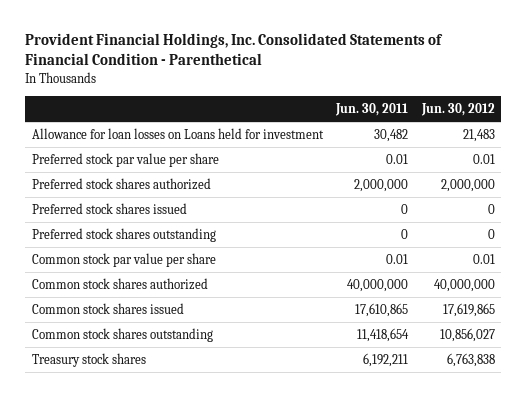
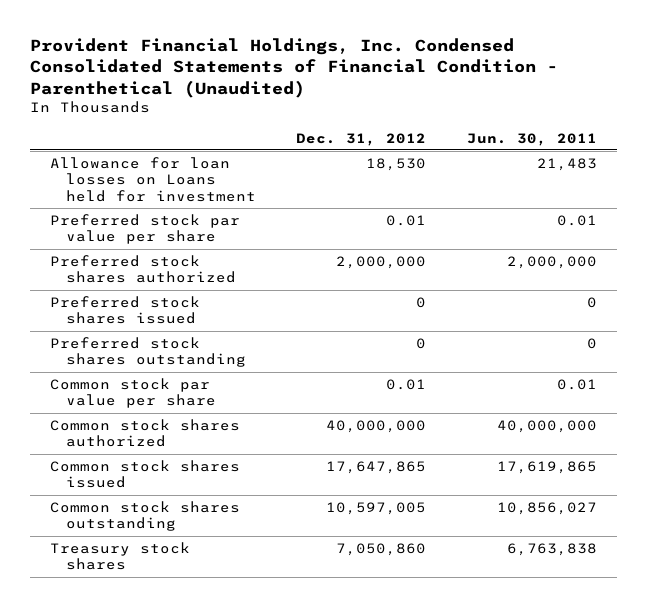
- Provident Financial Holdings, Inc. Consolidated Statements of Financial Condition - Parenthetical
+ Provident Financial Holdings, Inc. Condensed Consolidated Statements of Financial Condition - Parenthetical (Unaudited)
- | Jun. 30, 2011 | Jun. 30, 2012
+ | Dec. 31, 2012 | Jun. 30, 2011
- Allowance for loan losses on Loans held for investment | 30,482 | 21,483
+ Allowance for loan losses on Loans held for investment | 18,530 | 21,483
- Common stock shares issued | 17,610,865 | 17,619,865
- Common stock shares outstanding | 11,418,654 | 10,856,027
- Treasury stock shares | 6,192,211 | 6,763,838
+ Common stock shares issued | 17,647,865 | 17,619,865
+ Common stock shares outstanding | 10,597,005 | 10,856,027
+ Treasury stock shares | 7,050,860 | 6,763,838

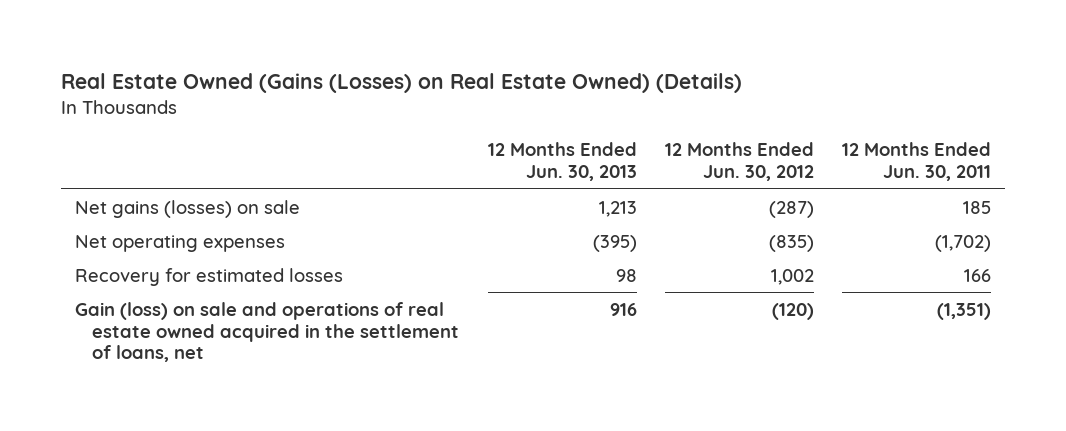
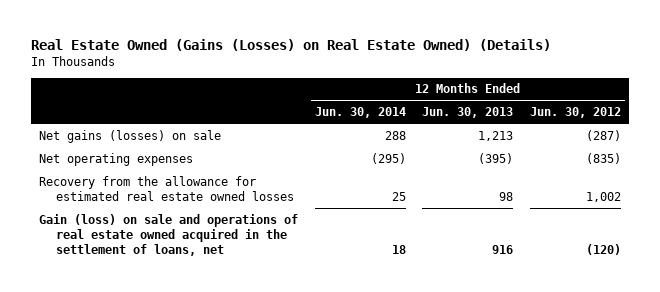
- | 12 Months Ended Jun. 30, 2013 | 12 Months Ended Jun. 30, 2012 | 12 Months Ended Jun. 30, 2011
+ | 12 Months Ended Jun. 30, 2014 | 12 Months Ended Jun. 30, 2013 | 12 Months Ended Jun. 30, 2012
- Recovery for estimated losses | 98 | 1,002 | 166
+ Recovery from the allowance for estimated real estate owned losses | 25 | 98 | 1,002

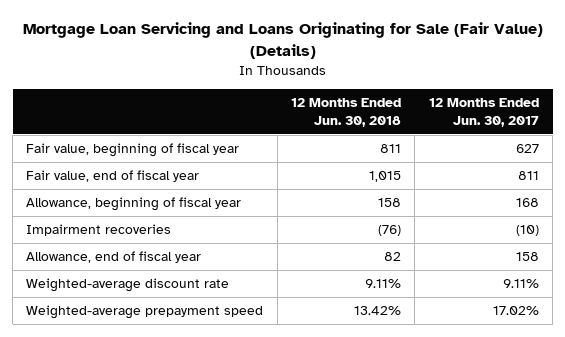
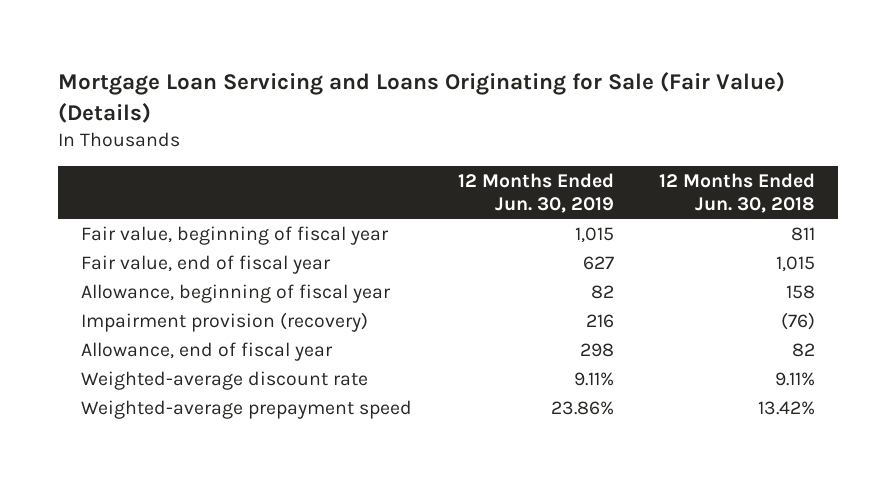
- | 12 Months Ended Jun. 30, 2018 | 12 Months Ended Jun. 30, 2017
+ | 12 Months Ended Jun. 30, 2019 | 12 Months Ended Jun. 30, 2018
- Impairment recoveries | (76) | (10)
+ Impairment provision (recovery) | 216 | (76)

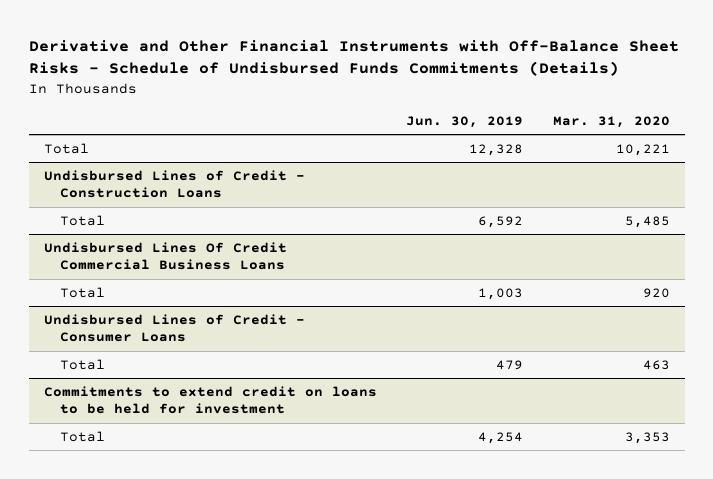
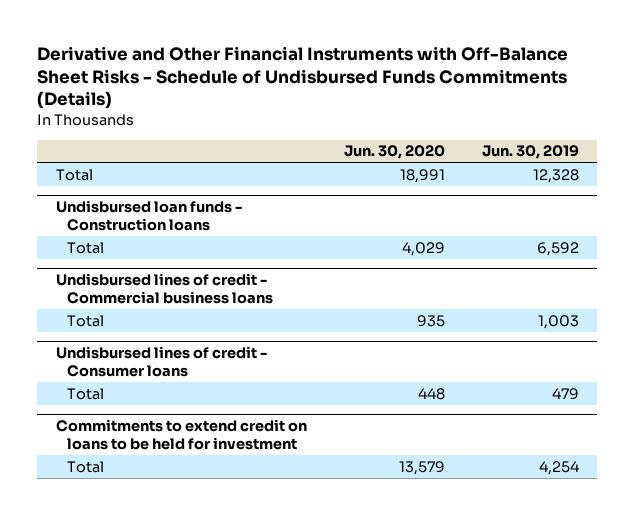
- | Jun. 30, 2019 | Mar. 31, 2020
+ | Jun. 30, 2020 | Jun. 30, 2019
- Undisbursed Lines of Credit - Construction Loans
+ Undisbursed loan funds - Construction loans
- Undisbursed Lines Of Credit Commercial Business Loans
+ Undisbursed lines of credit - Commercial business loans
- Undisbursed Lines of Credit - Consumer Loans
+ Undisbursed lines of credit - Consumer loans

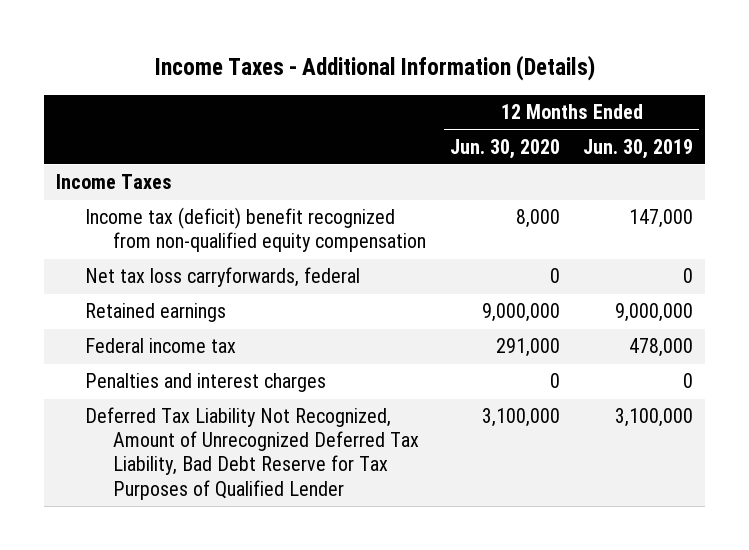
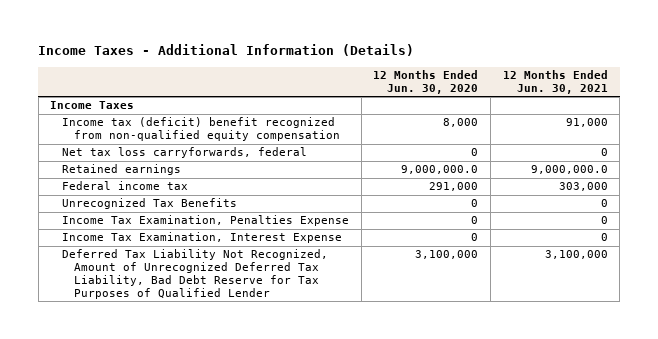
- | 12 Months Ended Jun. 30, 2020 | 12 Months Ended Jun. 30, 2019
+ | 12 Months Ended Jun. 30, 2020 | 12 Months Ended Jun. 30, 2021
- Retained earnings | 9,000,000 | 9,000,000
+ Retained earnings | 9,000,000.0 | 9,000,000.0
- Penalties and interest charges | 0 | 0
+ Unrecognized Tax Benefits | 0 | 0
+ Income Tax Examination, Penalties Expense | 0 | 0
+ Income Tax Examination, Interest Expense | 0 | 0

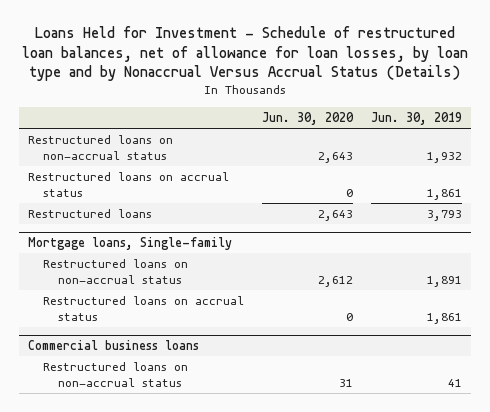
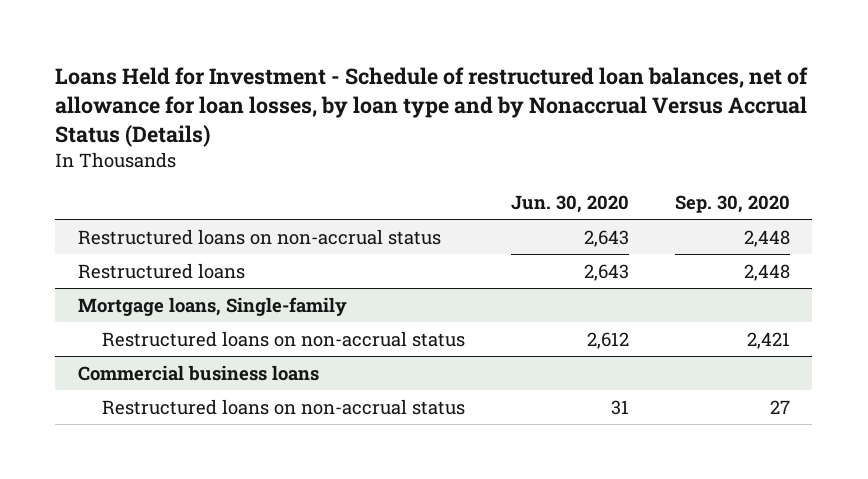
- | Jun. 30, 2020 | Jun. 30, 2019
+ | Jun. 30, 2020 | Sep. 30, 2020
- Restructured loans on accrual status | 0 | 1,861
@ Mortgage loans, Single-family
- Restructured loans on accrual status | 0 | 1,861

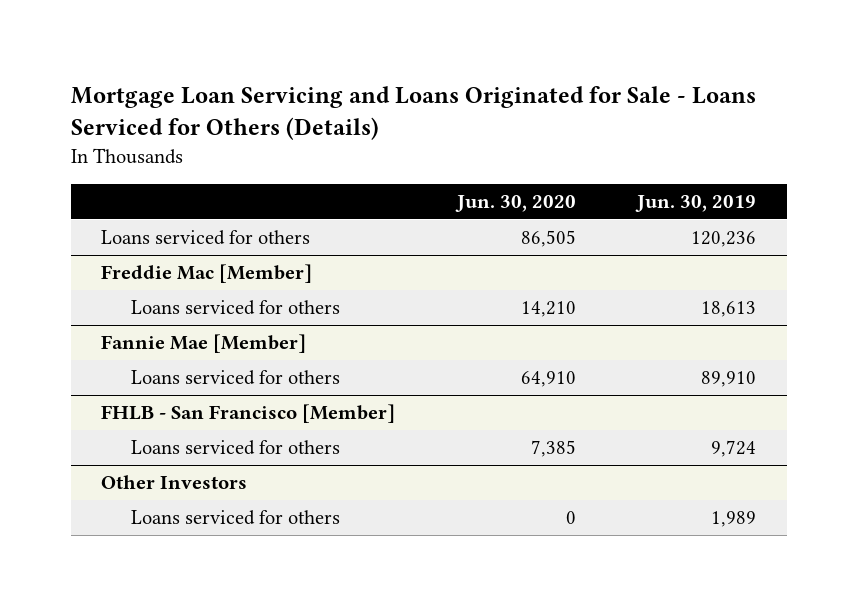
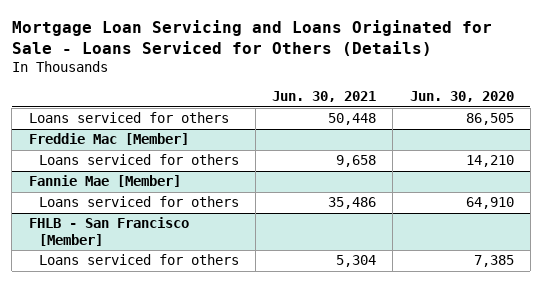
- | Jun. 30, 2020 | Jun. 30, 2019
+ | Jun. 30, 2021 | Jun. 30, 2020
- Other Investors
- Loans serviced for others | 0 | 1,989

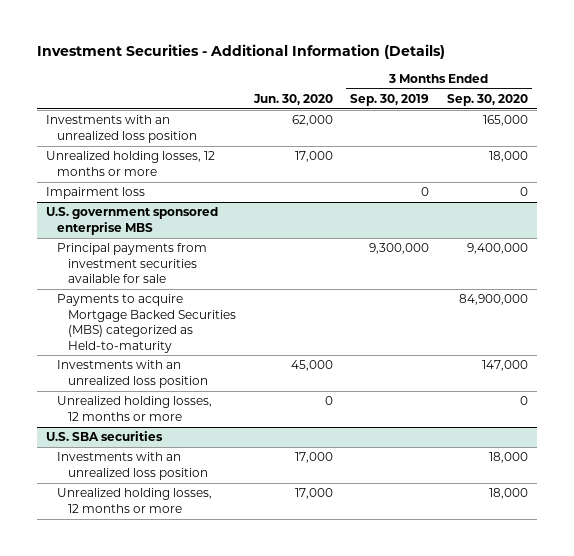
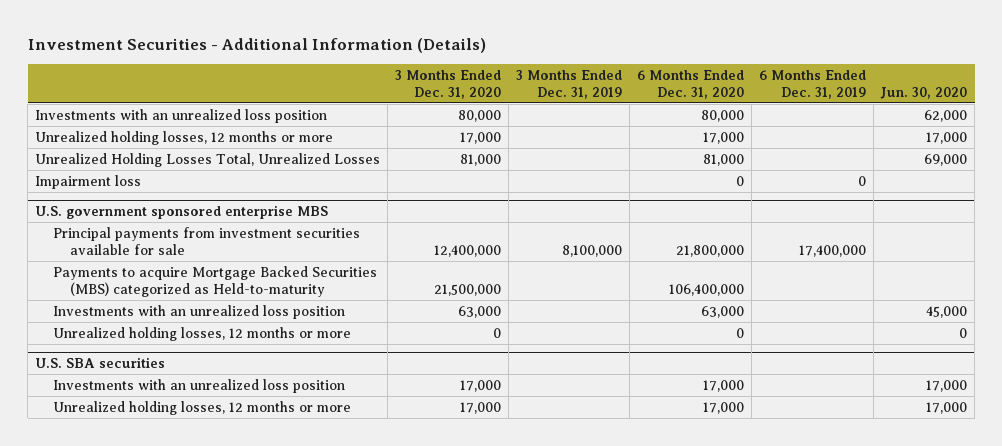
- | Jun. 30, 2020 | 3 Months Ended Sep. 30, 2019 | 3 Months Ended Sep. 30, 2020
+ | 3 Months Ended Dec. 31, 2020 | 3 Months Ended Dec. 31, 2019 | 6 Months Ended Dec. 31, 2020 | 6 Months Ended Dec. 31, 2019 | Jun. 30, 2020
+ Unrealized Holding Losses Total, Unrealized Losses | 81,000 | | 81,000 | | 69,000

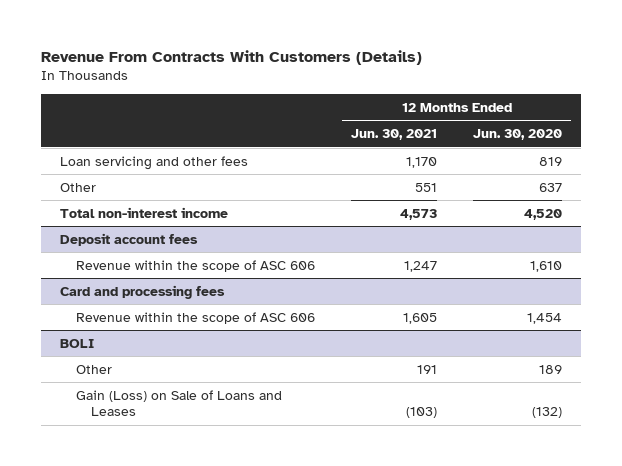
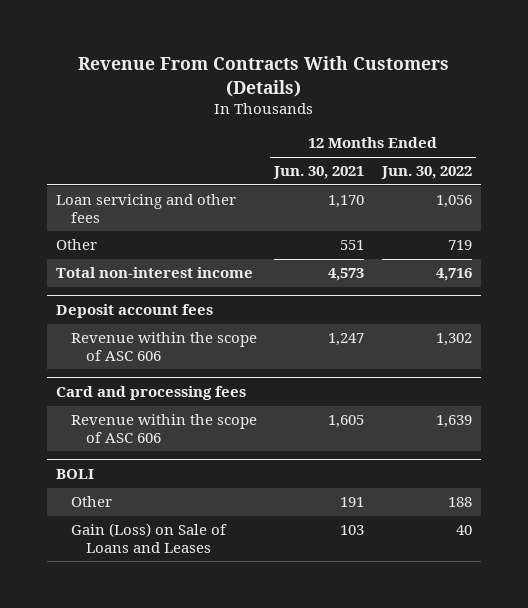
- | 12 Months Ended Jun. 30, 2021 | 12 Months Ended Jun. 30, 2020
+ | 12 Months Ended Jun. 30, 2021 | 12 Months Ended Jun. 30, 2022
@ BOLI
- Gain (Loss) on Sale of Loans and Leases | (103) | (132)
+ Gain (Loss) on Sale of Loans and Leases | 103 | 40

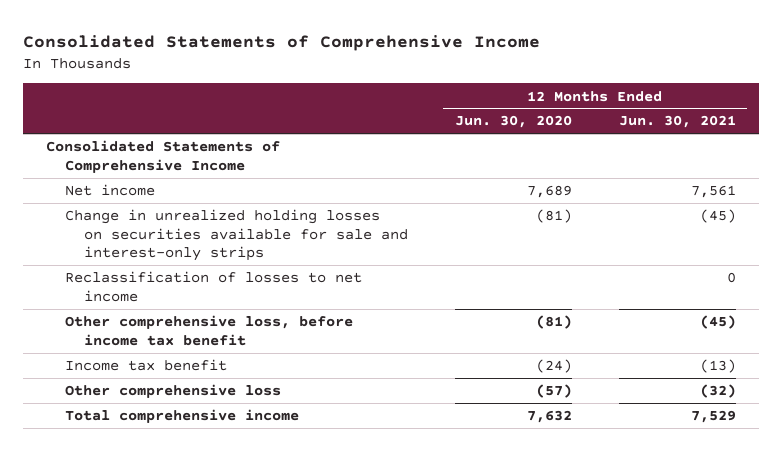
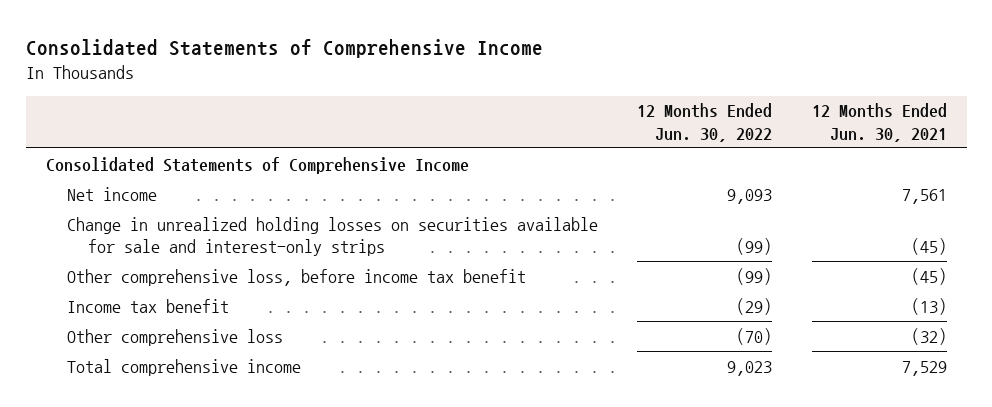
- | 12 Months Ended Jun. 30, 2020 | 12 Months Ended Jun. 30, 2021
+ | 12 Months Ended Jun. 30, 2022 | 12 Months Ended Jun. 30, 2021
- Reclassification of losses to net income | | 0

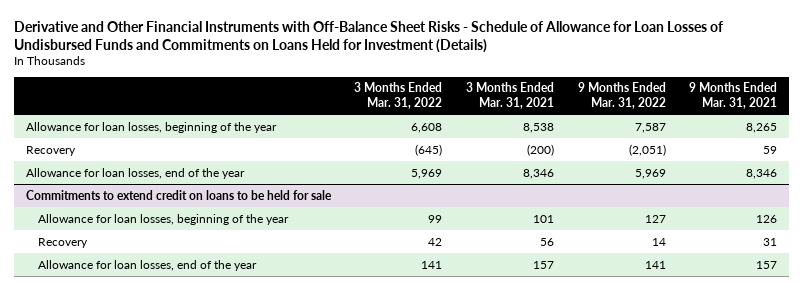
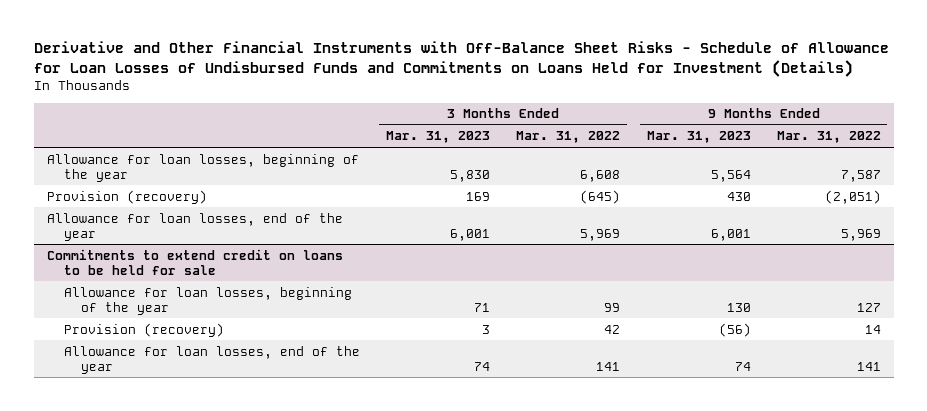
- | 3 Months Ended Mar. 31, 2022 | 3 Months Ended Mar. 31, 2021 | 9 Months Ended Mar. 31, 2022 | 9 Months Ended Mar. 31, 2021
+ | 3 Months Ended Mar. 31, 2023 | 3 Months Ended Mar. 31, 2022 | 9 Months Ended Mar. 31, 2023 | 9 Months Ended Mar. 31, 2022
- Recovery | (645) | (200) | (2,051) | 59
+ Provision (recovery) | 169 | (645) | 430 | (2,051)
@ Commitments to extend credit on loans to be held for sale
- Recovery | 42 | 56 | 14 | 31
+ Provision (recovery) | 3 | 42 | (56) | 14

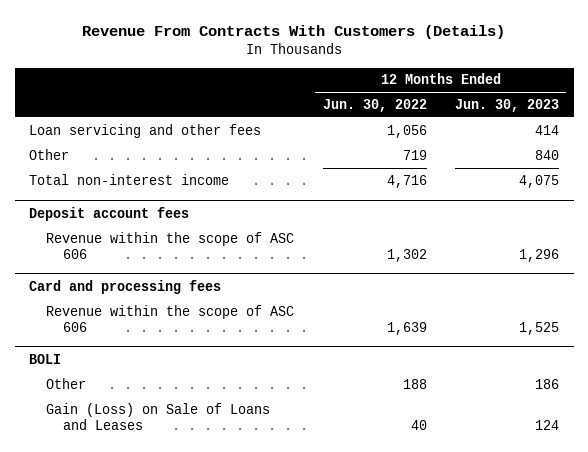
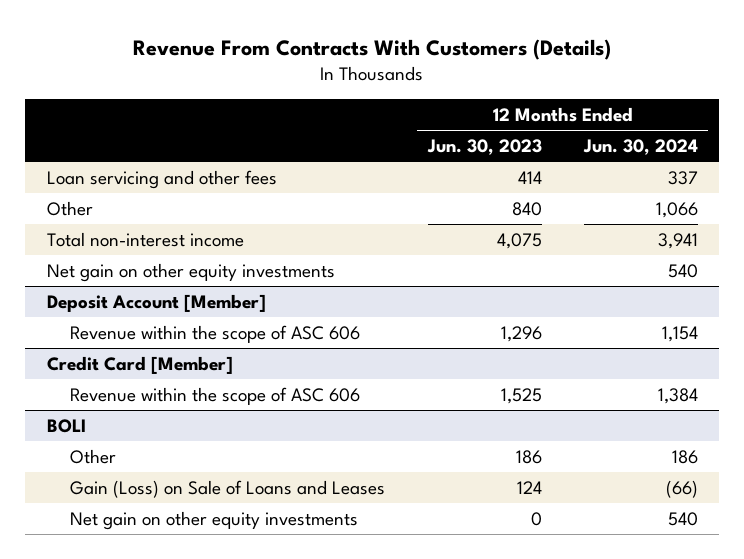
- | 12 Months Ended Jun. 30, 2022 | 12 Months Ended Jun. 30, 2023
+ | 12 Months Ended Jun. 30, 2023 | 12 Months Ended Jun. 30, 2024
- Deposit account fees
+ Net gain on other equity investments | | 540
+ Deposit Account [Member]
- Card and processing fees
+ Credit Card [Member]
@ BOLI
+ Net gain on other equity investments | 0 | 540

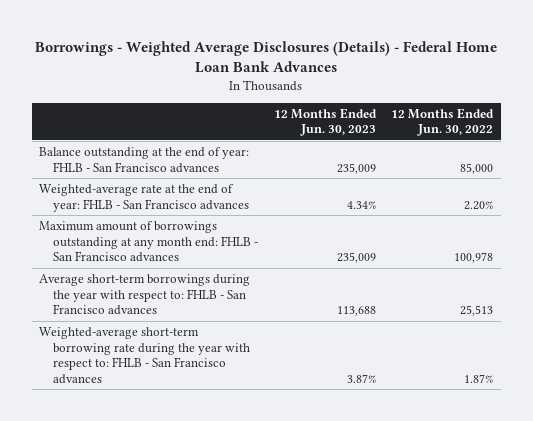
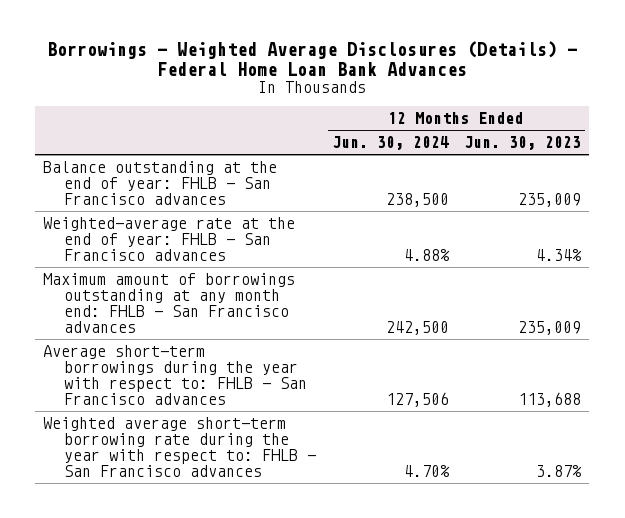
- | 12 Months Ended Jun. 30, 2023 | 12 Months Ended Jun. 30, 2022
+ | 12 Months Ended Jun. 30, 2024 | 12 Months Ended Jun. 30, 2023
- Weighted-average short-term borrowing rate during the year with respect to: FHLB - San Francisco advances | 3.87% | 1.87%
+ Weighted average short-term borrowing rate during the year with respect to: FHLB - San Francisco advances | 4.70% | 3.87%

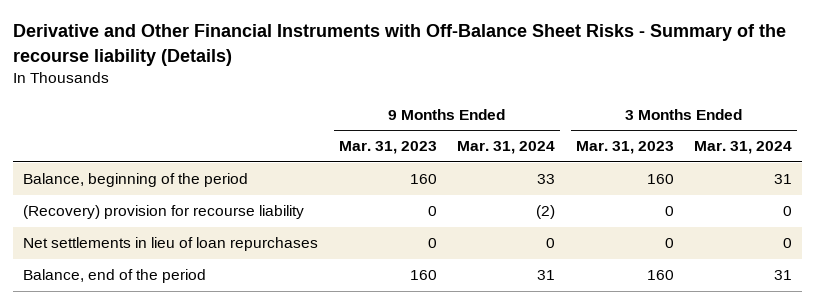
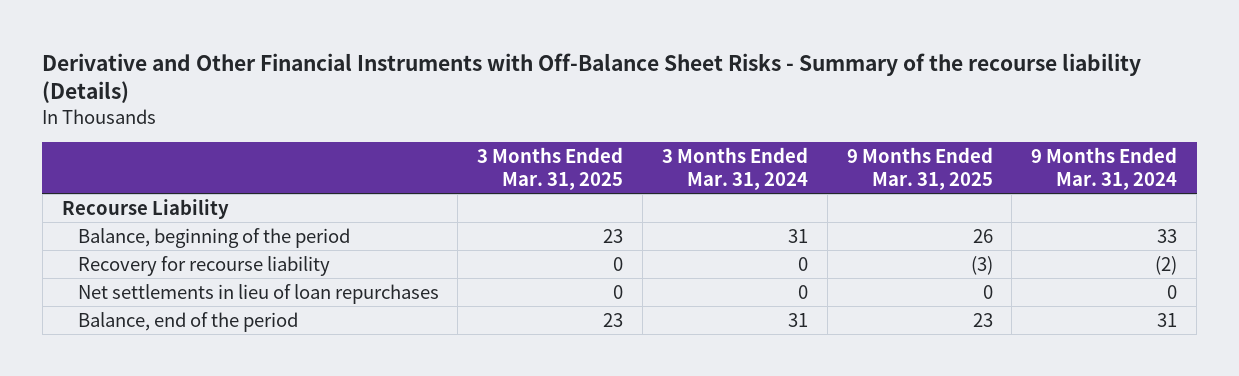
- | 9 Months Ended Mar. 31, 2023 | 9 Months Ended Mar. 31, 2024 | 3 Months Ended Mar. 31, 2023 | 3 Months Ended Mar. 31, 2024
+ | 3 Months Ended Mar. 31, 2025 | 3 Months Ended Mar. 31, 2024 | 9 Months Ended Mar. 31, 2025 | 9 Months Ended Mar. 31, 2024
+ Recourse Liability
- (Recovery) provision for recourse liability | 0 | (2) | 0 | 0
+ Recovery for recourse liability | 0 | 0 | (3) | (2)

